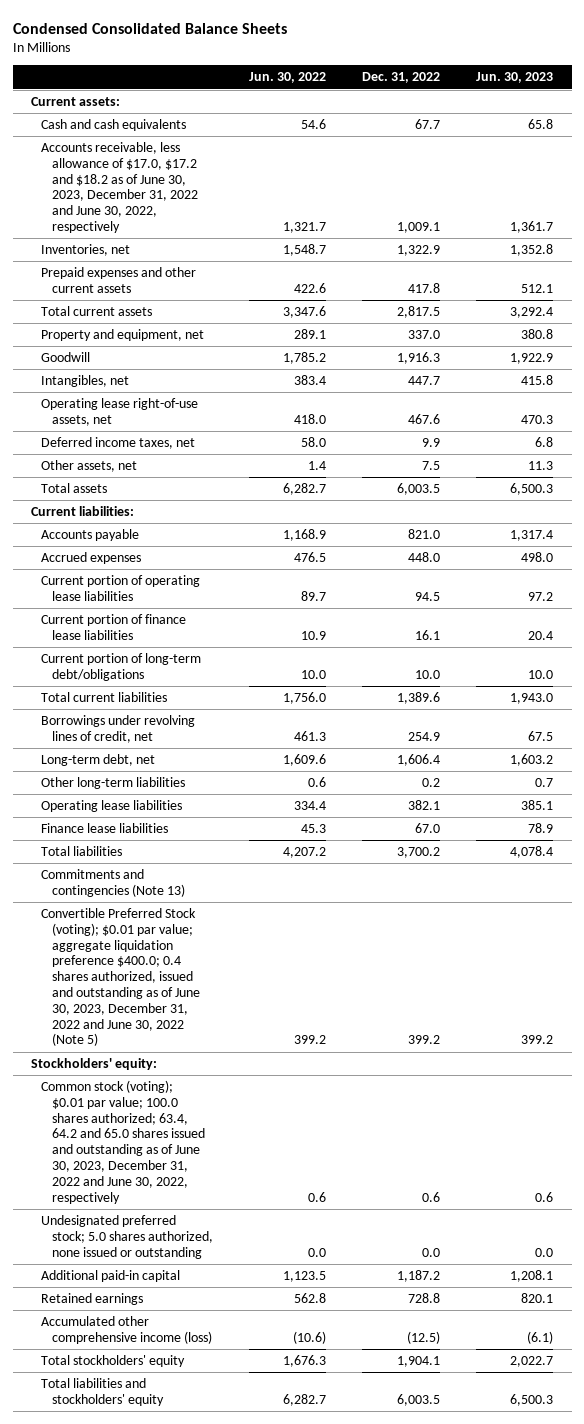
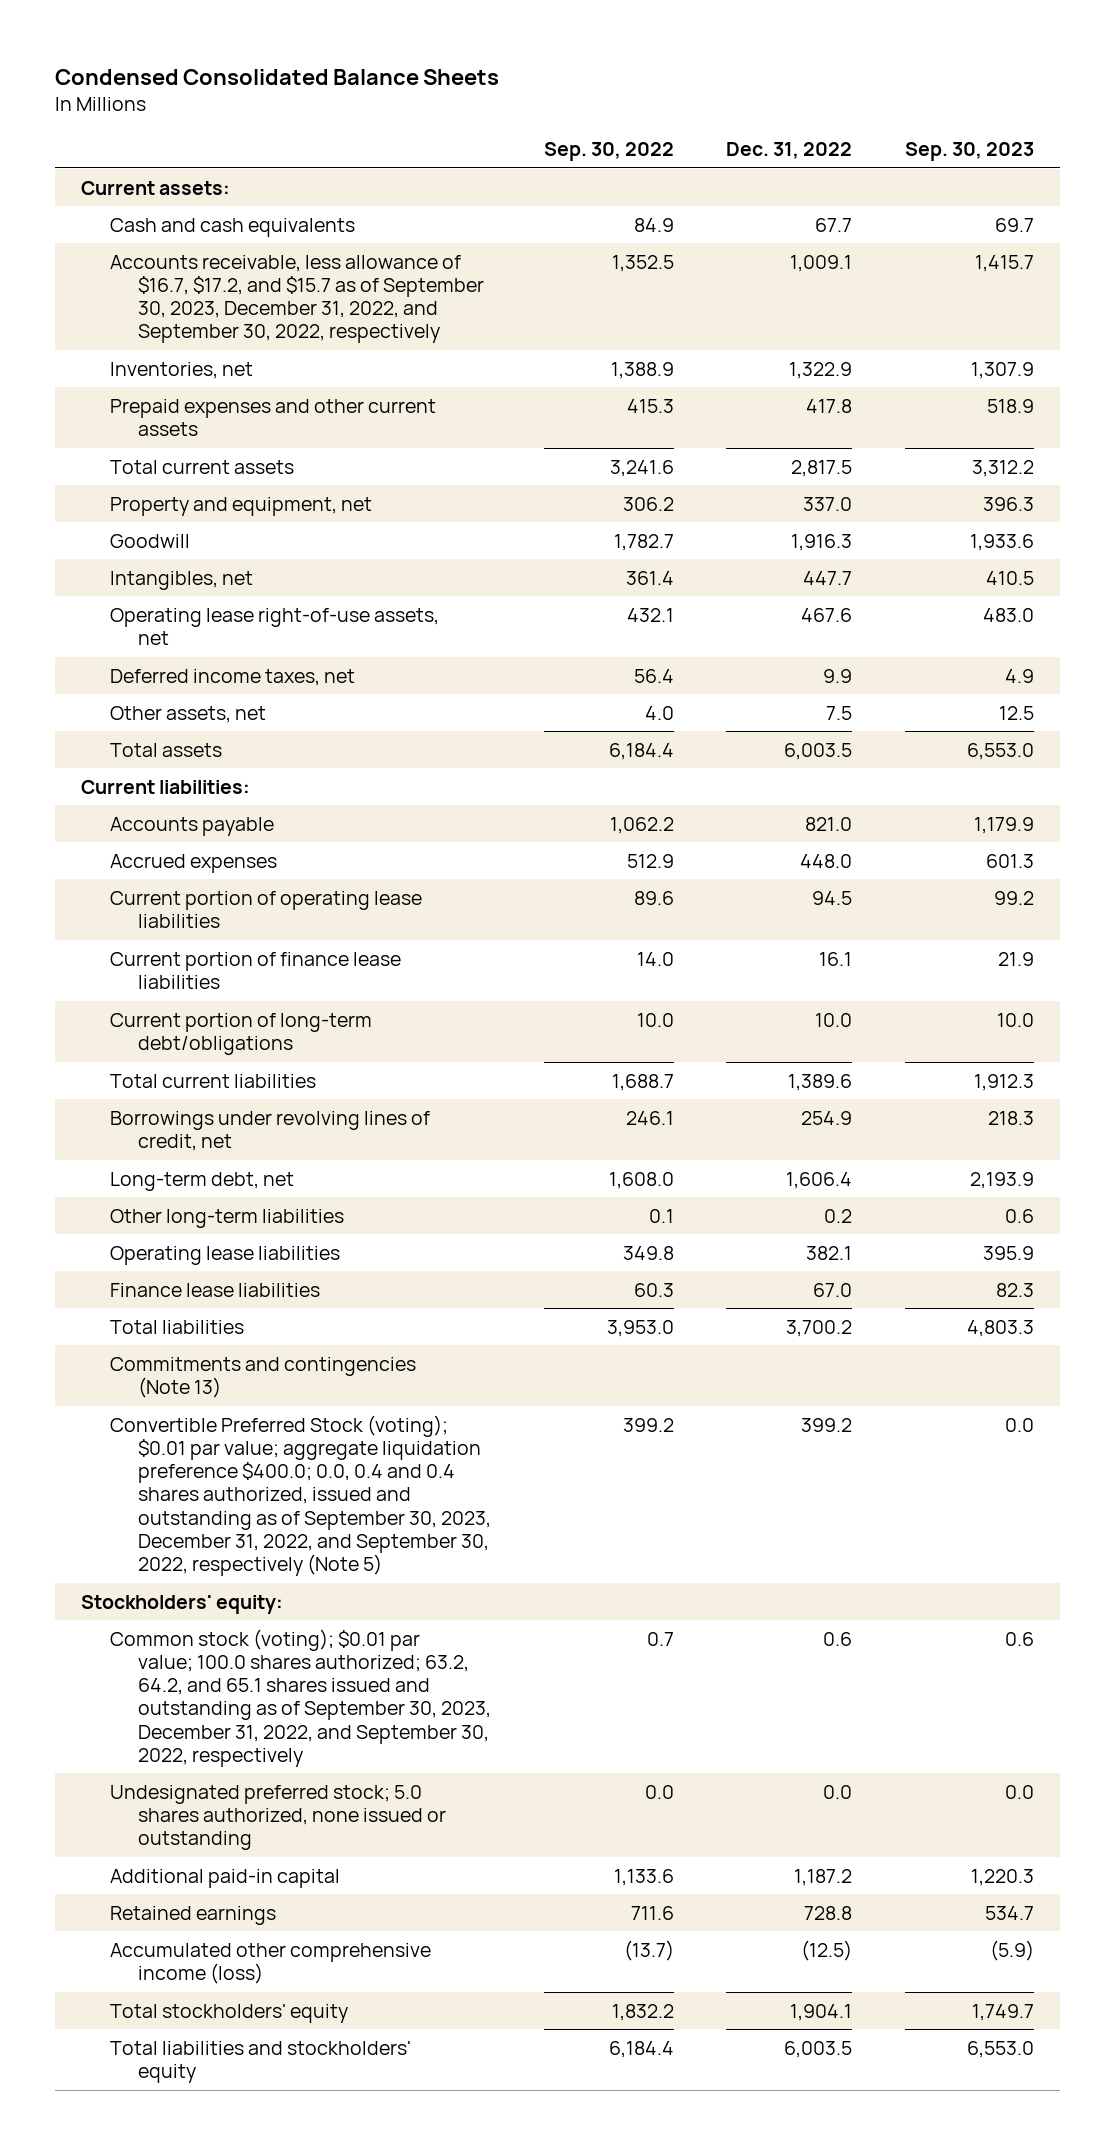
- | Jun. 30, 2022 | Dec. 31, 2022 | Jun. 30, 2023
+ | Sep. 30, 2022 | Dec. 31, 2022 | Sep. 30, 2023
- Accounts receivable, less allowance of $17.0, $17.2 and $18.2 as of June 30, 2023, December 31, 2022 and June 30, 2022, respectively | 1,321.7 | 1,009.1 | 1,361.7
+ Accounts receivable, less allowance of $16.7, $17.2, and $15.7 as of September 30, 2023, December 31, 2022, and September 30, 2022, respectively | 1,352.5 | 1,009.1 | 1,415.7
- Convertible Preferred Stock (voting); $0.01 par value; aggregate liquidation preference $400.0; 0.4 shares authorized, issued and outstanding as of June 30, 2023, December 31, 2022 and June 30, 2022 (Note 5) | 399.2 | 399.2 | 399.2
+ Convertible Preferred Stock (voting); $0.01 par value; aggregate liquidation preference $400.0; 0.0, 0.4 and 0.4 shares authorized, issued and outstanding as of September 30, 2023, December 31, 2022, and September 30, 2022, respectively (Note 5) | 399.2 | 399.2 | 0.0
- Common stock (voting); $0.01 par value; 100.0 shares authorized; 63.4, 64.2 and 65.0 shares issued and outstanding as of June 30, 2023, December 31, 2022 and June 30, 2022, respectively | 0.6 | 0.6 | 0.6
+ Common stock (voting); $0.01 par value; 100.0 shares authorized; 63.2, 64.2, and 65.1 shares issued and outstanding as of September 30, 2023, December 31, 2022, and September 30, 2022, respectively | 0.7 | 0.6 | 0.6

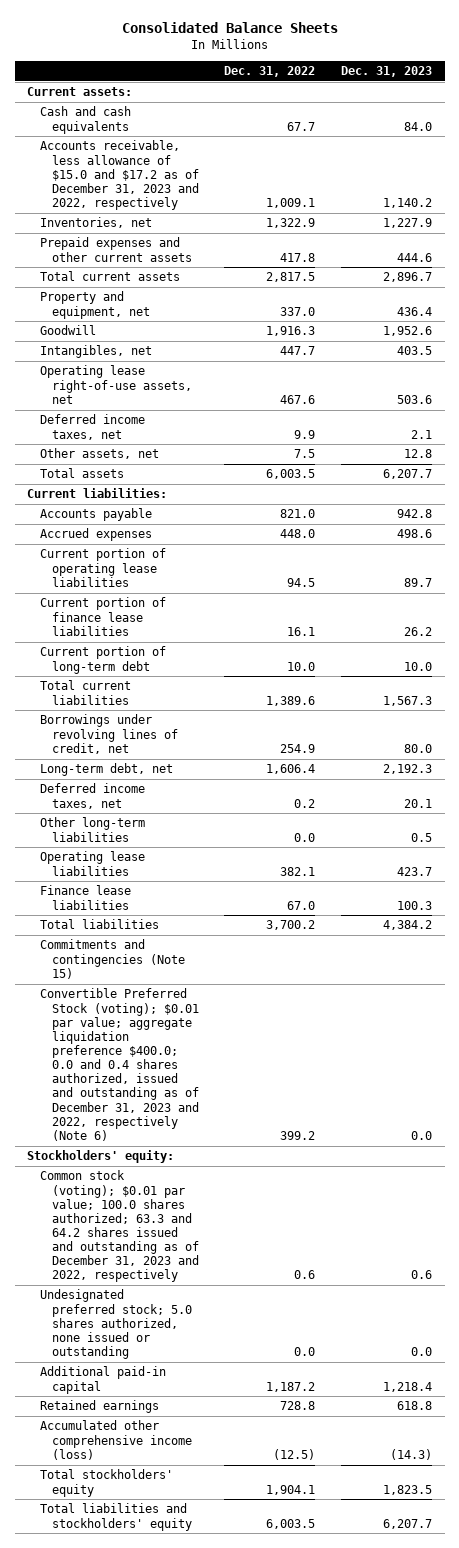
- Condensed Consolidated Balance Sheets
+ Consolidated Balance Sheets
- | Sep. 30, 2022 | Dec. 31, 2022 | Sep. 30, 2023
+ | Dec. 31, 2022 | Dec. 31, 2023
- Accounts receivable, less allowance of $16.7, $17.2, and $15.7 as of September 30, 2023, December 31, 2022, and September 30, 2022, respectively | 1,352.5 | 1,009.1 | 1,415.7
+ Accounts receivable, less allowance of $15.0 and $17.2 as of December 31, 2023 and 2022, respectively | 1,009.1 | 1,140.2
- Current portion of long-term debt/obligations | 10.0 | 10.0 | 10.0
+ Current portion of long-term debt | 10.0 | 10.0
- Other long-term liabilities | 0.1 | 0.2 | 0.6
+ Deferred income taxes, net | 0.2 | 20.1
+ Other long-term liabilities | 0.0 | 0.5
- Commitments and contingencies (Note 13)
- Convertible Preferred Stock (voting); $0.01 par value; aggregate liquidation preference $400.0; 0.0, 0.4 and 0.4 shares authorized, issued and outstanding as of September 30, 2023, December 31, 2022, and September 30, 2022, respectively (Note 5) | 399.2 | 399.2 | 0.0
+ Commitments and contingencies (Note 15)
+ Convertible Preferred Stock (voting); $0.01 par value; aggregate liquidation preference $400.0; 0.0 and 0.4 shares authorized, issued and outstanding as of December 31, 2023 and 2022, respectively (Note 6) | 399.2 | 0.0
- Common stock (voting); $0.01 par value; 100.0 shares authorized; 63.2, 64.2, and 65.1 shares issued and outstanding as of September 30, 2023, December 31, 2022, and September 30, 2022, respectively | 0.7 | 0.6 | 0.6
+ Common stock (voting); $0.01 par value; 100.0 shares authorized; 63.3 and 64.2 shares issued and outstanding as of December 31, 2023 and 2022, respectively | 0.6 | 0.6

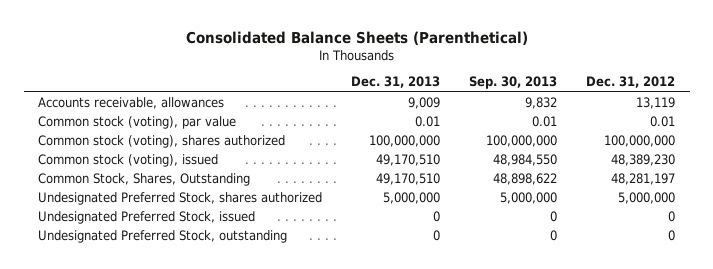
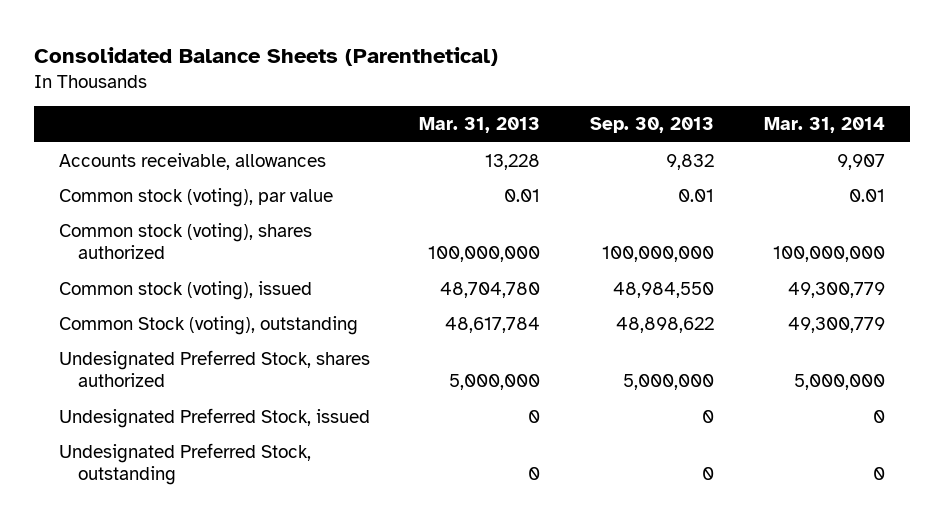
- | Dec. 31, 2013 | Sep. 30, 2013 | Dec. 31, 2012
+ | Mar. 31, 2013 | Sep. 30, 2013 | Mar. 31, 2014
- Common Stock, Shares, Outstanding | 49,170,510 | 48,898,622 | 48,281,197
+ Common Stock (voting), outstanding | 48,617,784 | 48,898,622 | 49,300,779

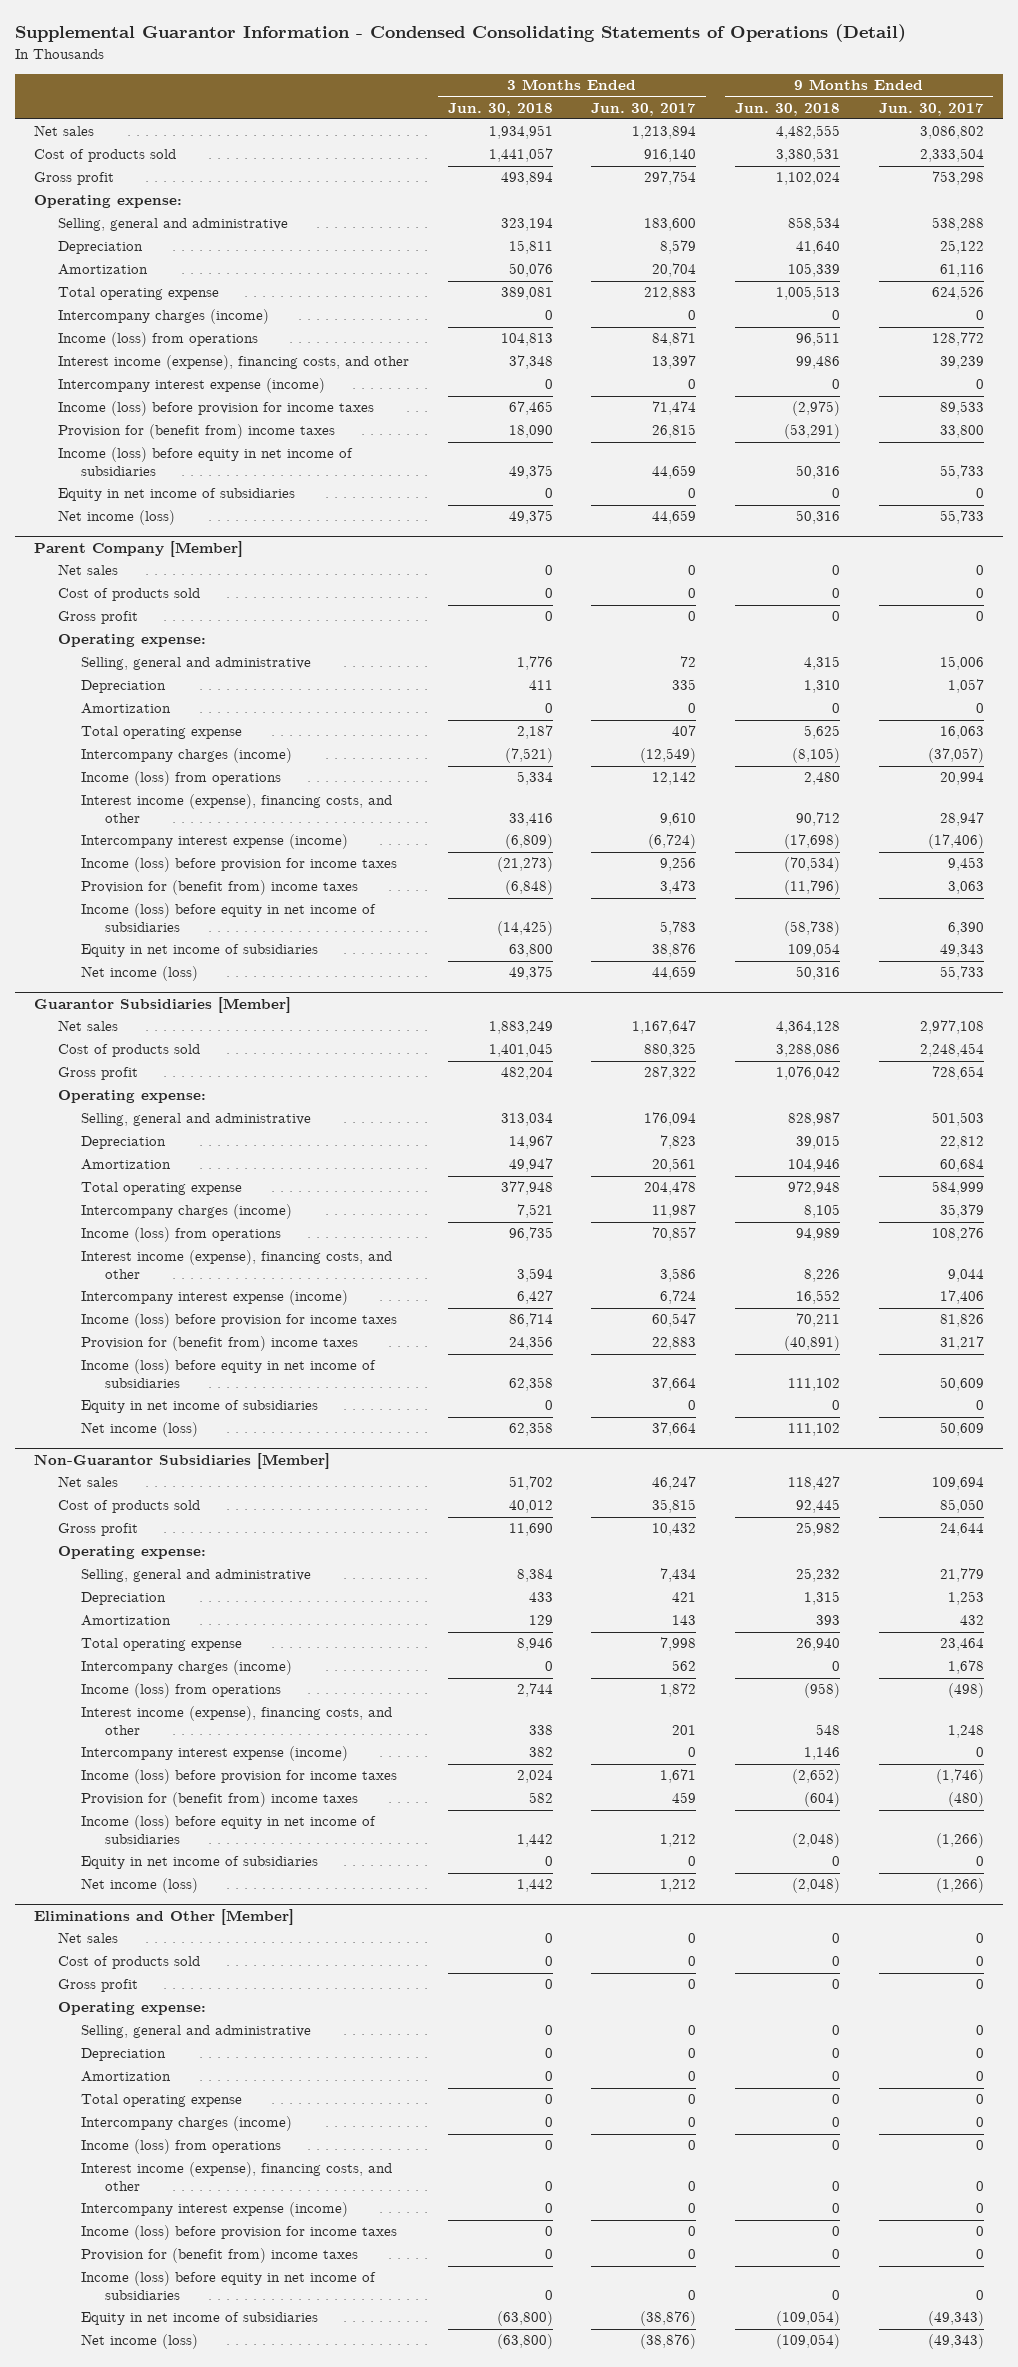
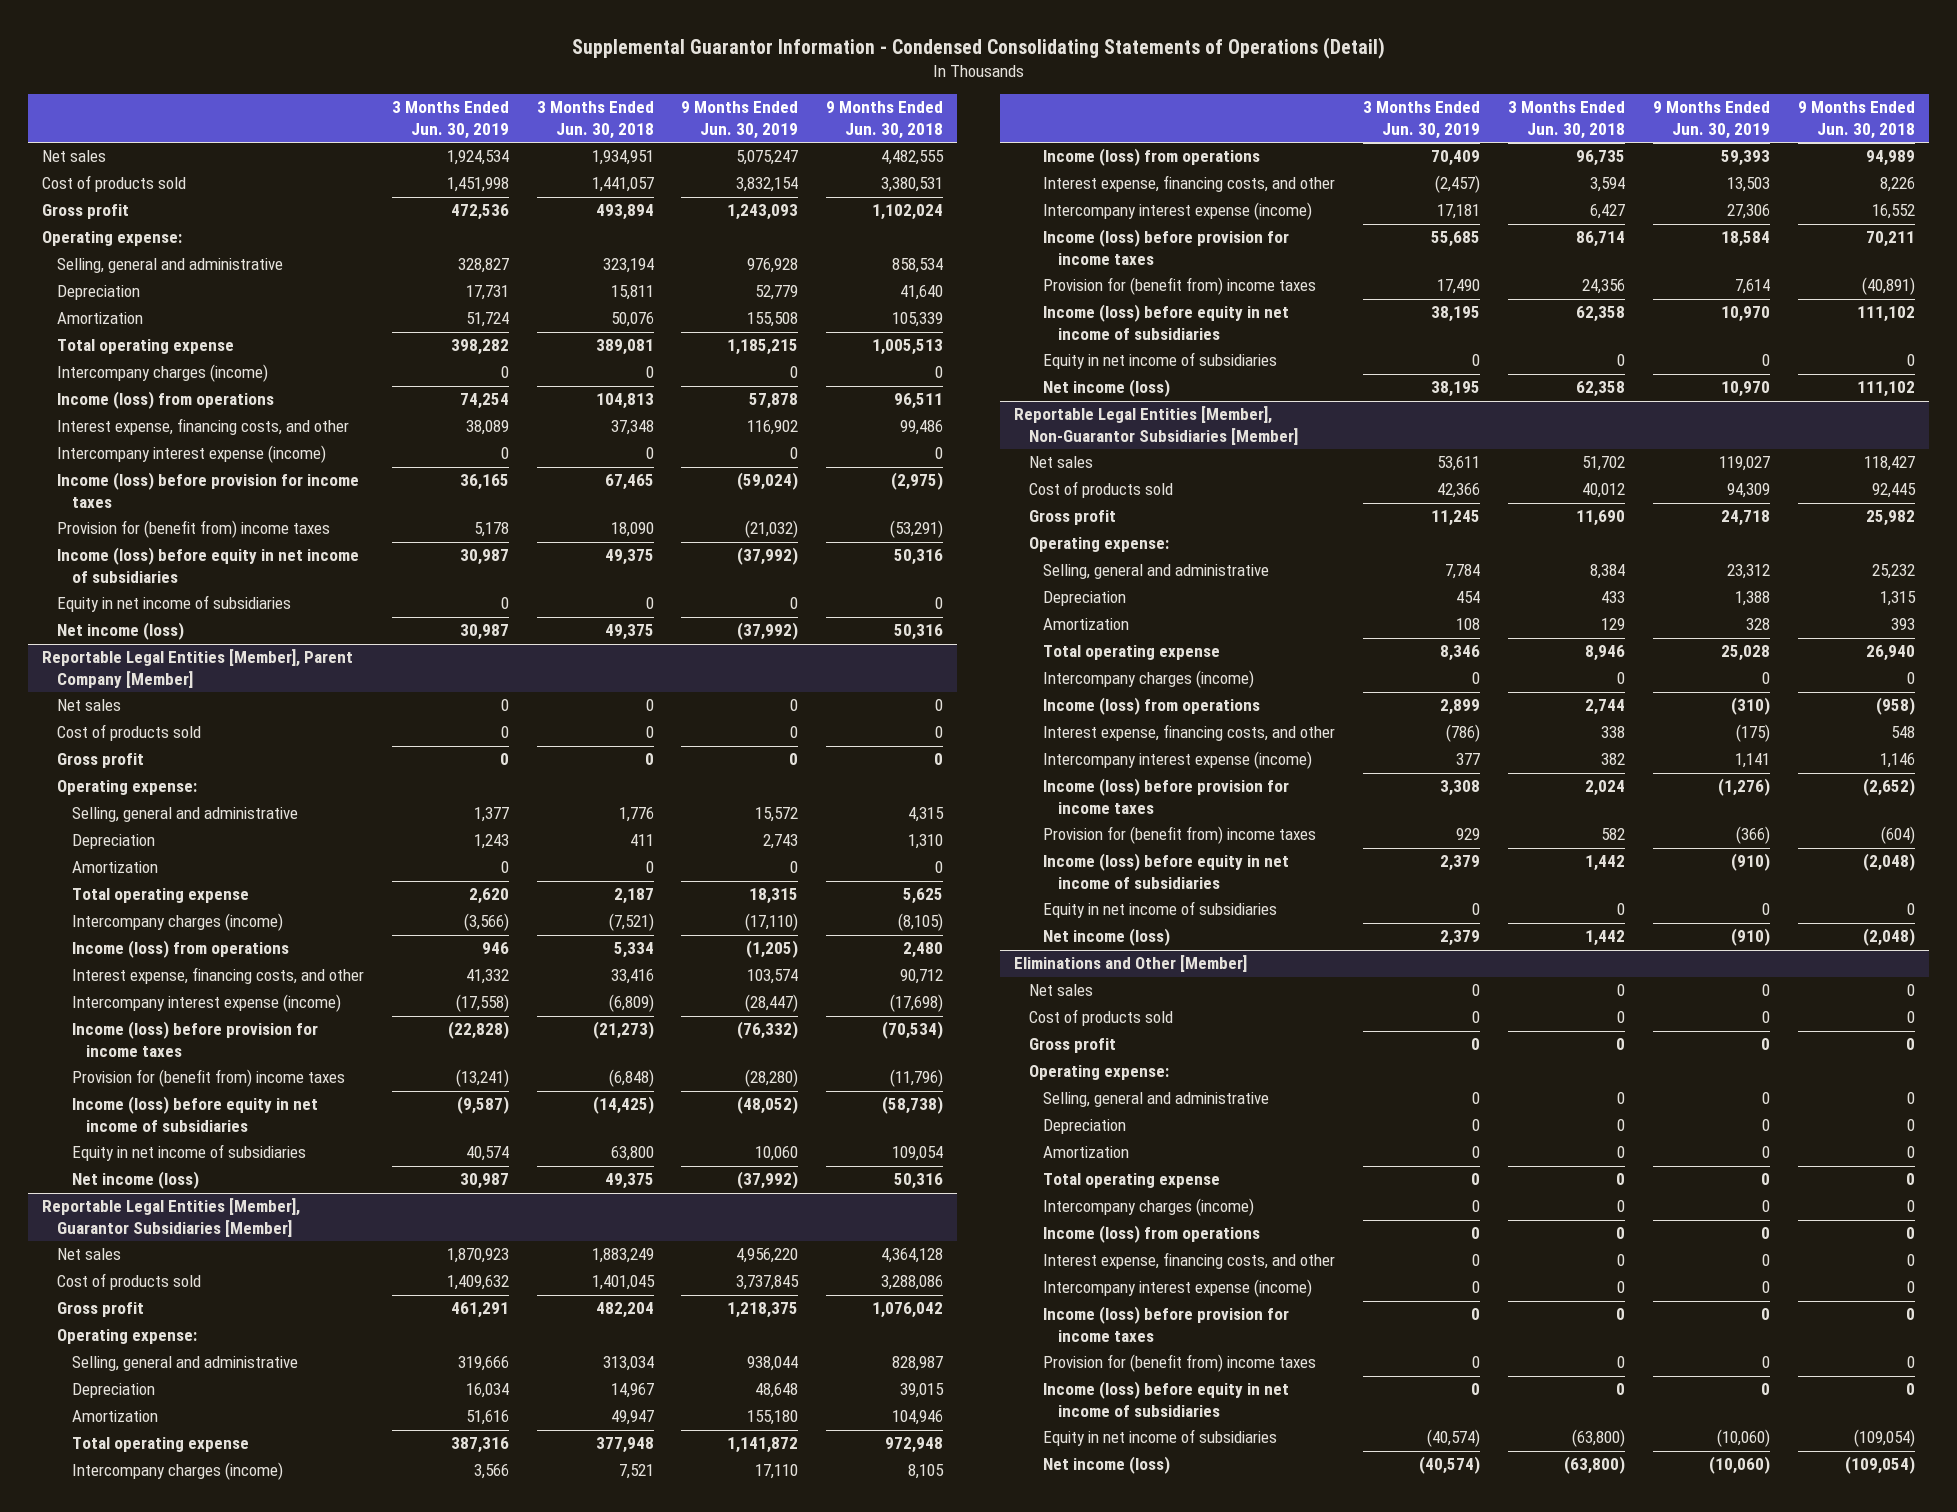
- | 3 Months Ended Jun. 30, 2018 | 3 Months Ended Jun. 30, 2017 | 9 Months Ended Jun. 30, 2018 | 9 Months Ended Jun. 30, 2017
+ | 3 Months Ended Jun. 30, 2019 | 3 Months Ended Jun. 30, 2018 | 9 Months Ended Jun. 30, 2019 | 9 Months Ended Jun. 30, 2018
- Interest income (expense), financing costs, and other | 37,348 | 13,397 | 99,486 | 39,239
+ Interest expense, financing costs, and other | 38,089 | 37,348 | 116,902 | 99,486
- Parent Company [Member]
+ Reportable Legal Entities [Member], Parent Company [Member]
- Interest income (expense), financing costs, and other | 33,416 | 9,610 | 90,712 | 28,947
+ Interest expense, financing costs, and other | 41,332 | 33,416 | 103,574 | 90,712
- Guarantor Subsidiaries [Member]
+ Reportable Legal Entities [Member], Guarantor Subsidiaries [Member]
- Interest income (expense), financing costs, and other | 3,594 | 3,586 | 8,226 | 9,044
+ Interest expense, financing costs, and other | (2,457) | 3,594 | 13,503 | 8,226
- Non-Guarantor Subsidiaries [Member]
+ Reportable Legal Entities [Member], Non-Guarantor Subsidiaries [Member]
- Interest income (expense), financing costs, and other | 338 | 201 | 548 | 1,248
+ Interest expense, financing costs, and other | (786) | 338 | (175) | 548
@ Eliminations and Other [Member]
- Interest income (expense), financing costs, and other | 0 | 0 | 0 | 0
+ Interest expense, financing costs, and other | 0 | 0 | 0 | 0

